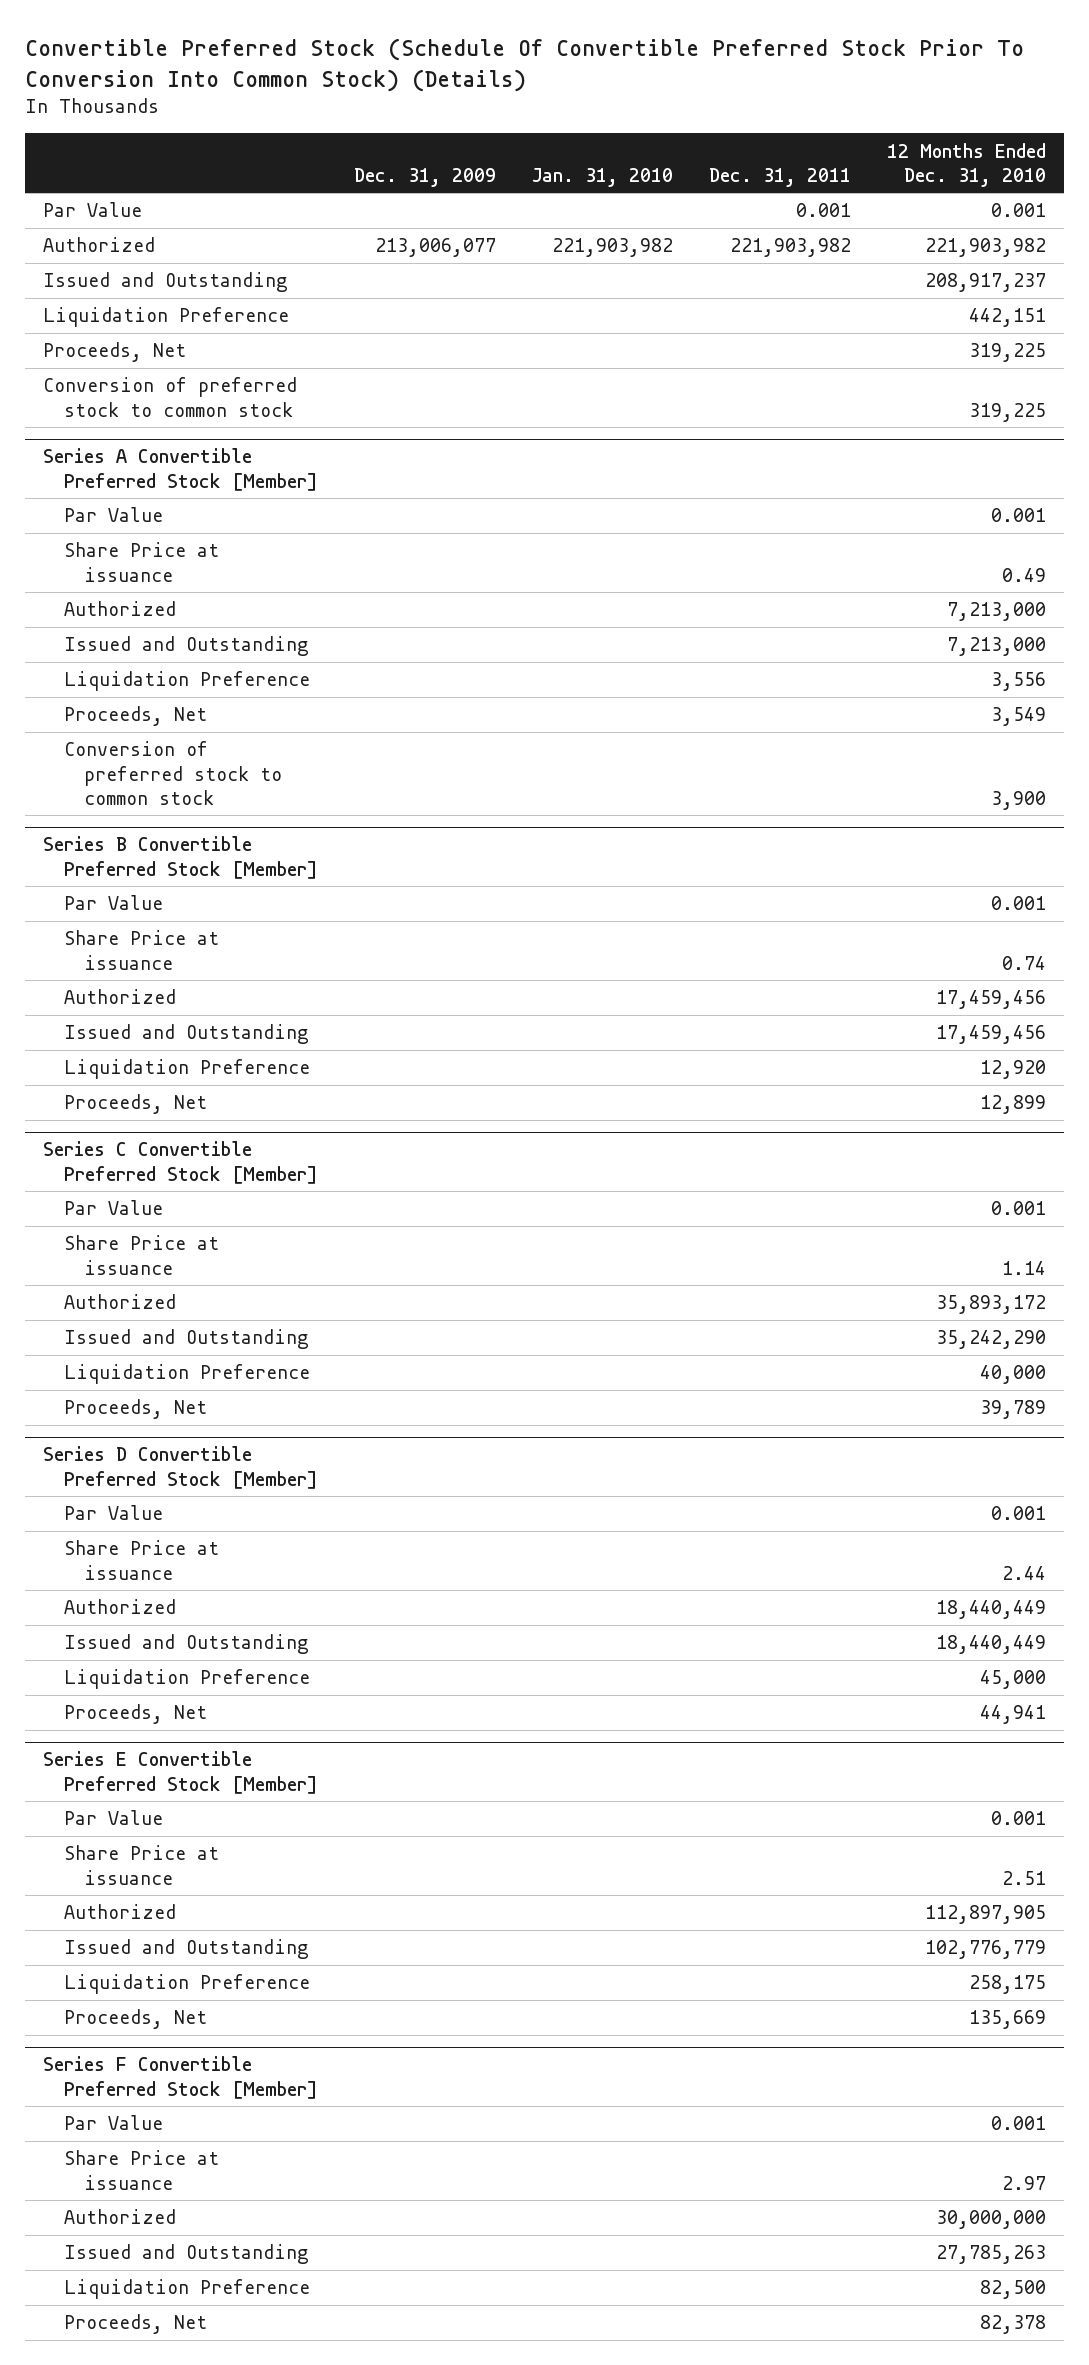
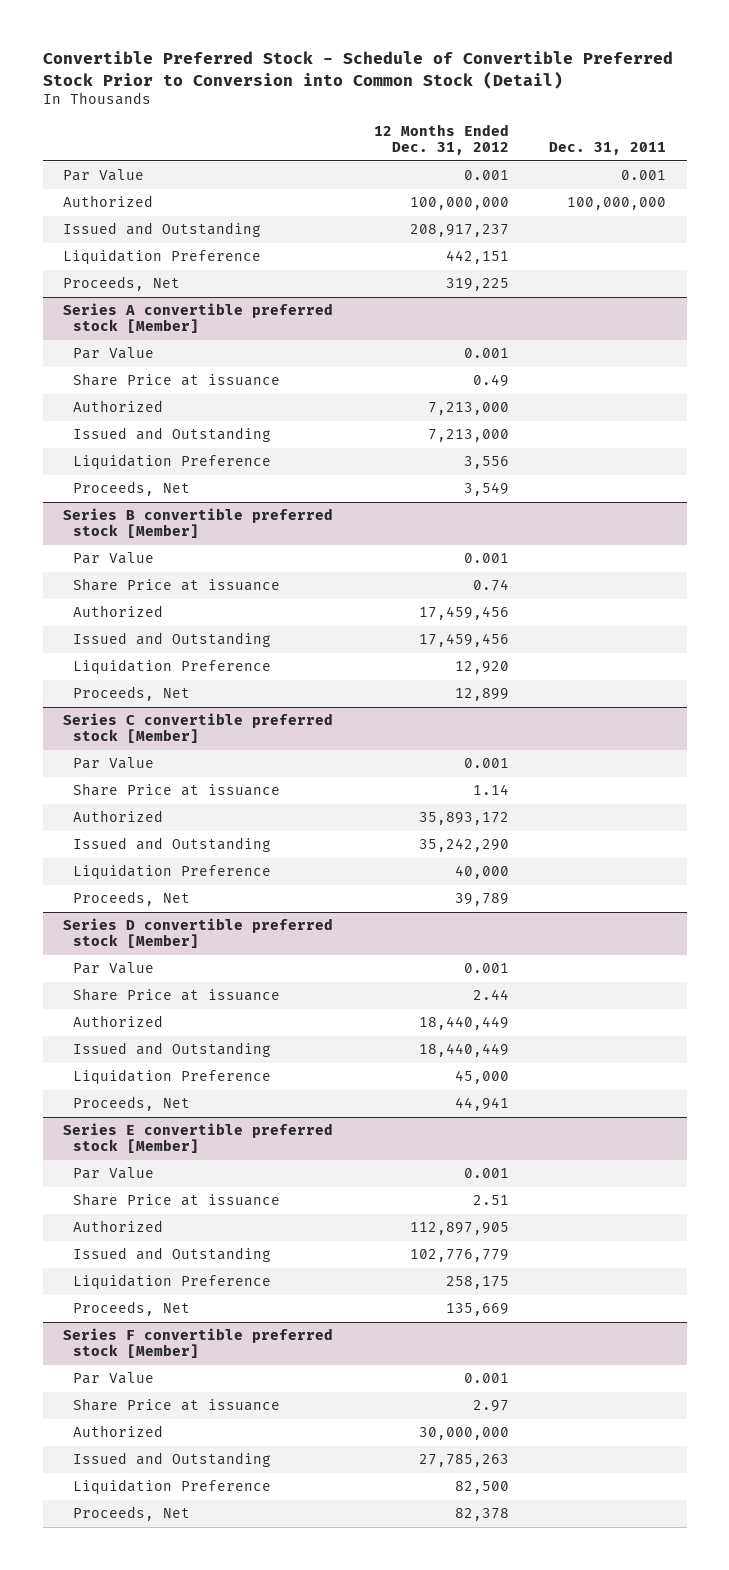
- Convertible Preferred Stock (Schedule Of Convertible Preferred Stock Prior To Conversion Into Common Stock) (Details)
+ Convertible Preferred Stock - Schedule of Convertible Preferred Stock Prior to Conversion into Common Stock (Detail)
- | Dec. 31, 2009 | Jan. 31, 2010 | Dec. 31, 2011 | 12 Months Ended Dec. 31, 2010
+ | 12 Months Ended Dec. 31, 2012 | Dec. 31, 2011
- Authorized | 213,006,077 | 221,903,982 | 221,903,982 | 221,903,982
+ Authorized | 100,000,000 | 100,000,000
- Conversion of preferred stock to common stock | | | | 319,225
- Series A Convertible Preferred Stock [Member]
+ Series A convertible preferred stock [Member]
- Conversion of preferred stock to common stock | | | | 3,900
- Series B Convertible Preferred Stock [Member]
+ Series B convertible preferred stock [Member]
- Series C Convertible Preferred Stock [Member]
+ Series C convertible preferred stock [Member]
- Series D Convertible Preferred Stock [Member]
+ Series D convertible preferred stock [Member]
- Series E Convertible Preferred Stock [Member]
+ Series E convertible preferred stock [Member]
- Series F Convertible Preferred Stock [Member]
+ Series F convertible preferred stock [Member]

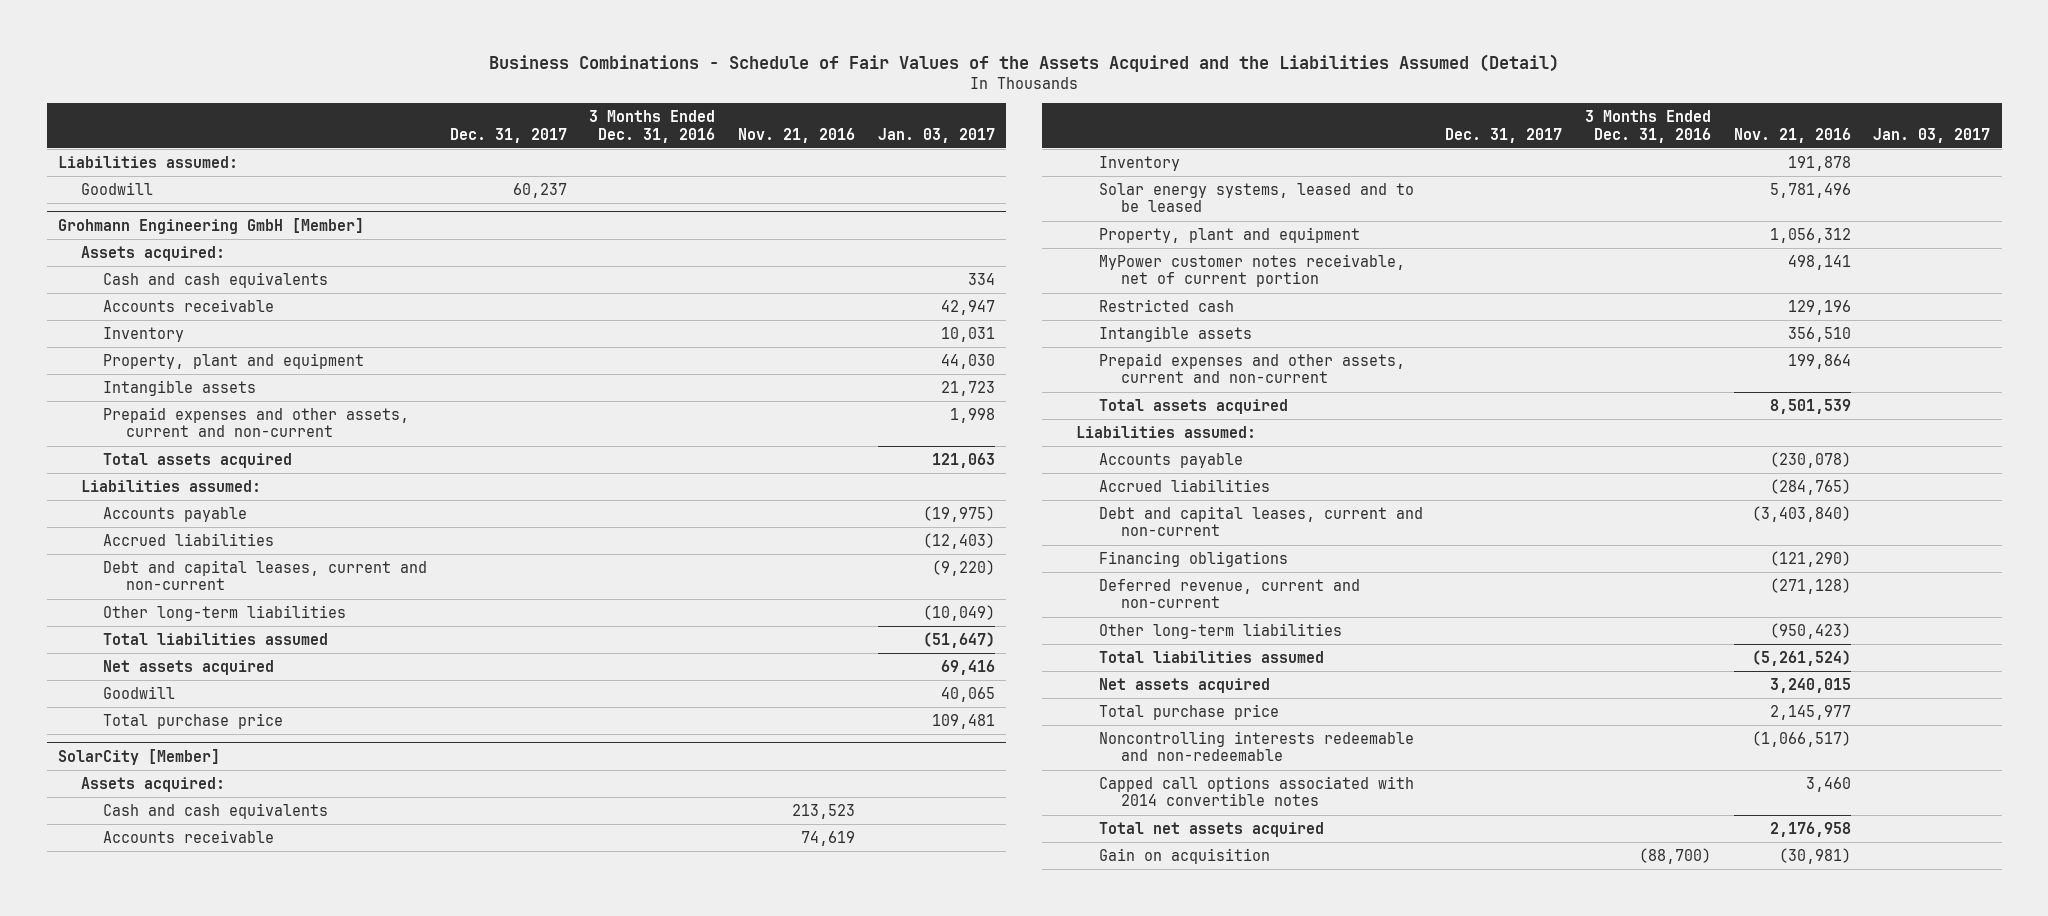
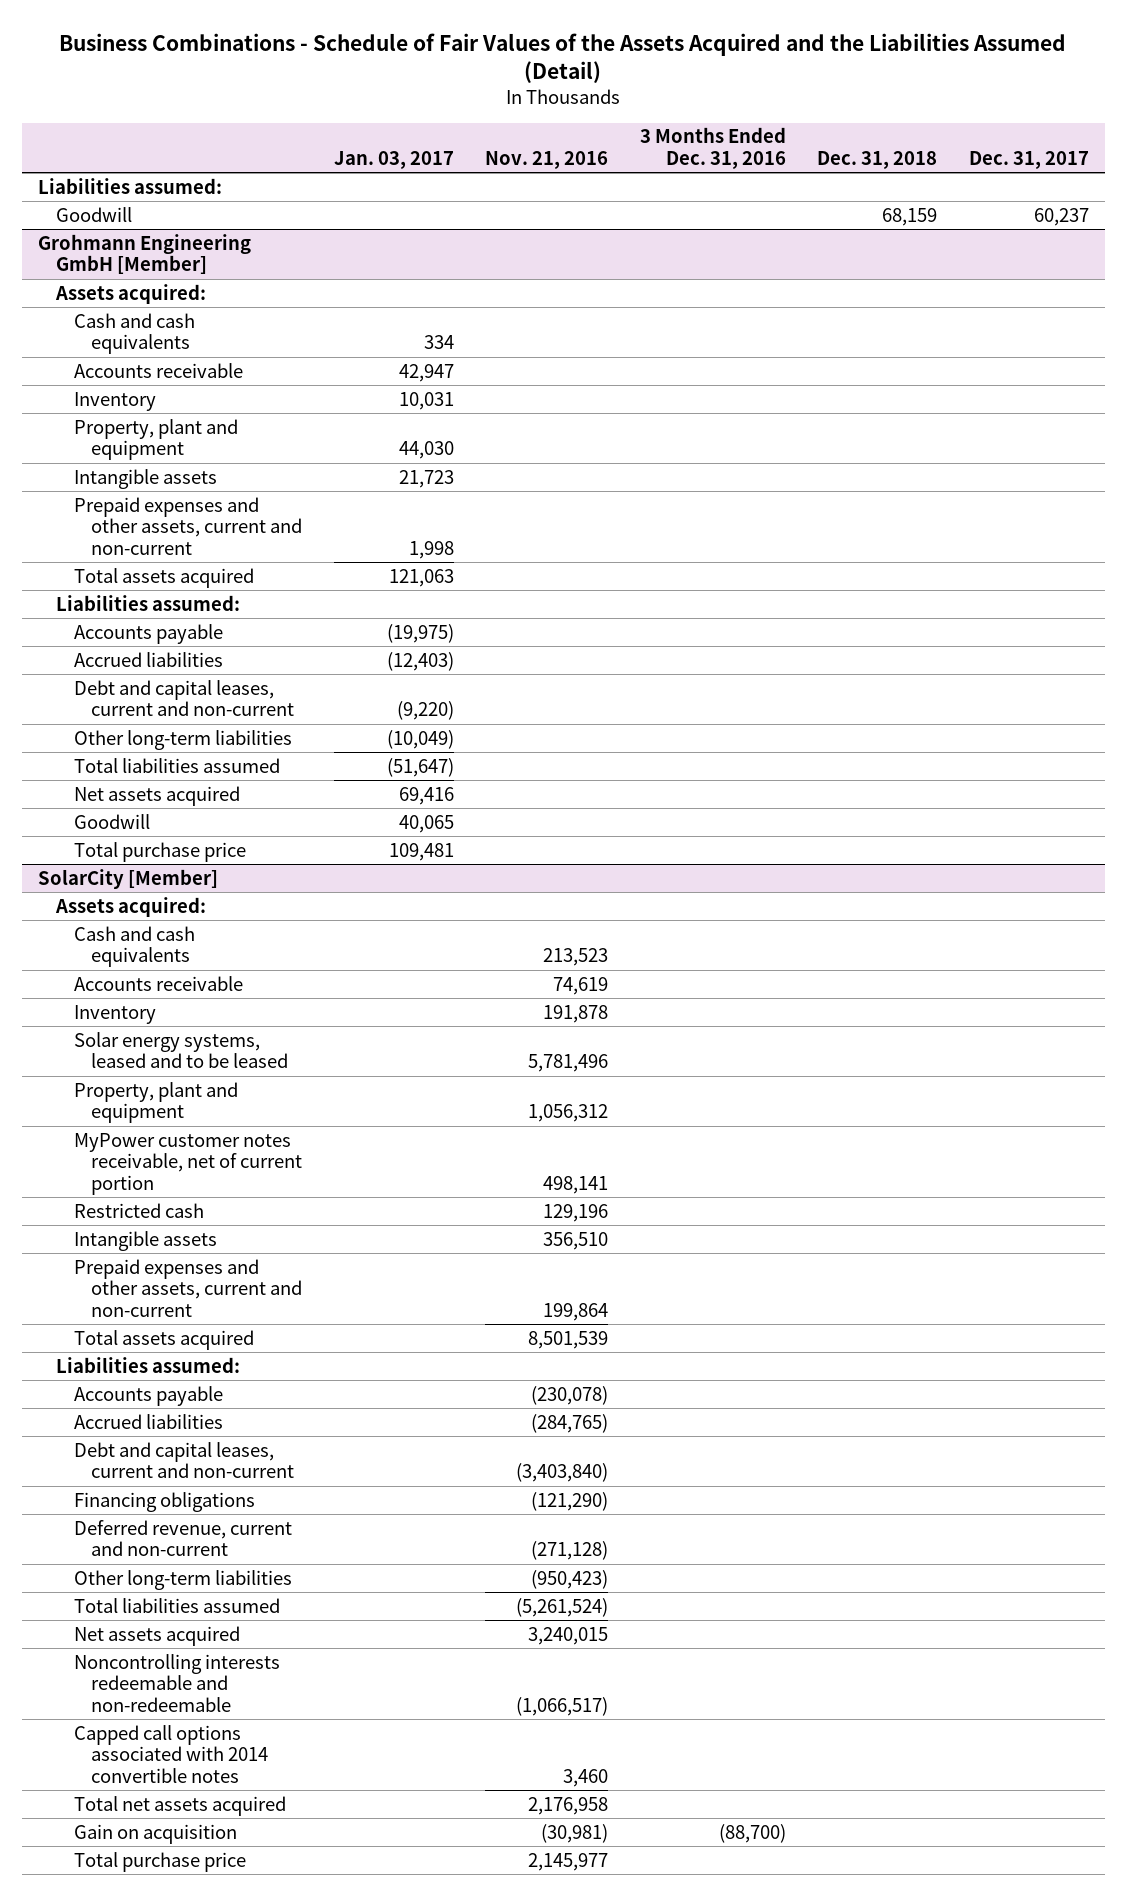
- | Dec. 31, 2017 | 3 Months Ended Dec. 31, 2016 | Nov. 21, 2016 | Jan. 03, 2017
+ | Jan. 03, 2017 | Nov. 21, 2016 | 3 Months Ended Dec. 31, 2016 | Dec. 31, 2018 | Dec. 31, 2017
@ SolarCity [Member]
moved down: Total purchase price | | 2,145,977 | | |

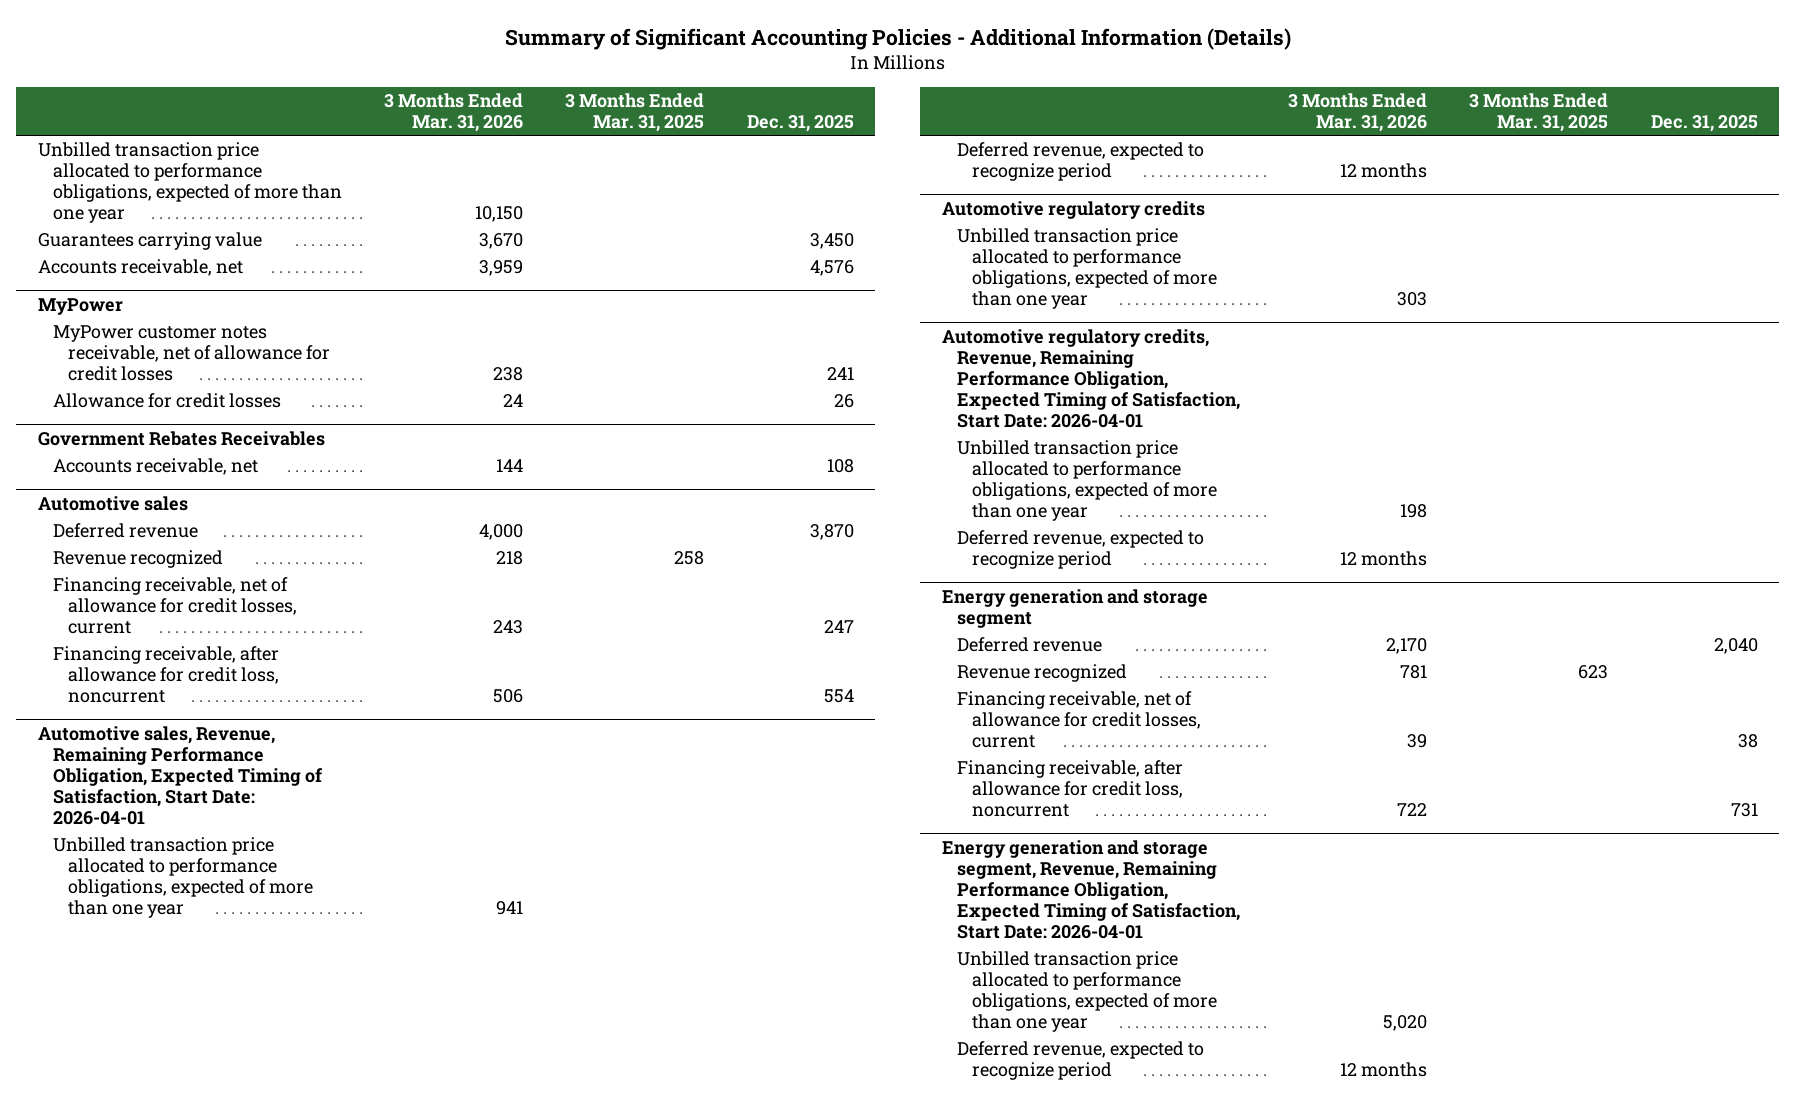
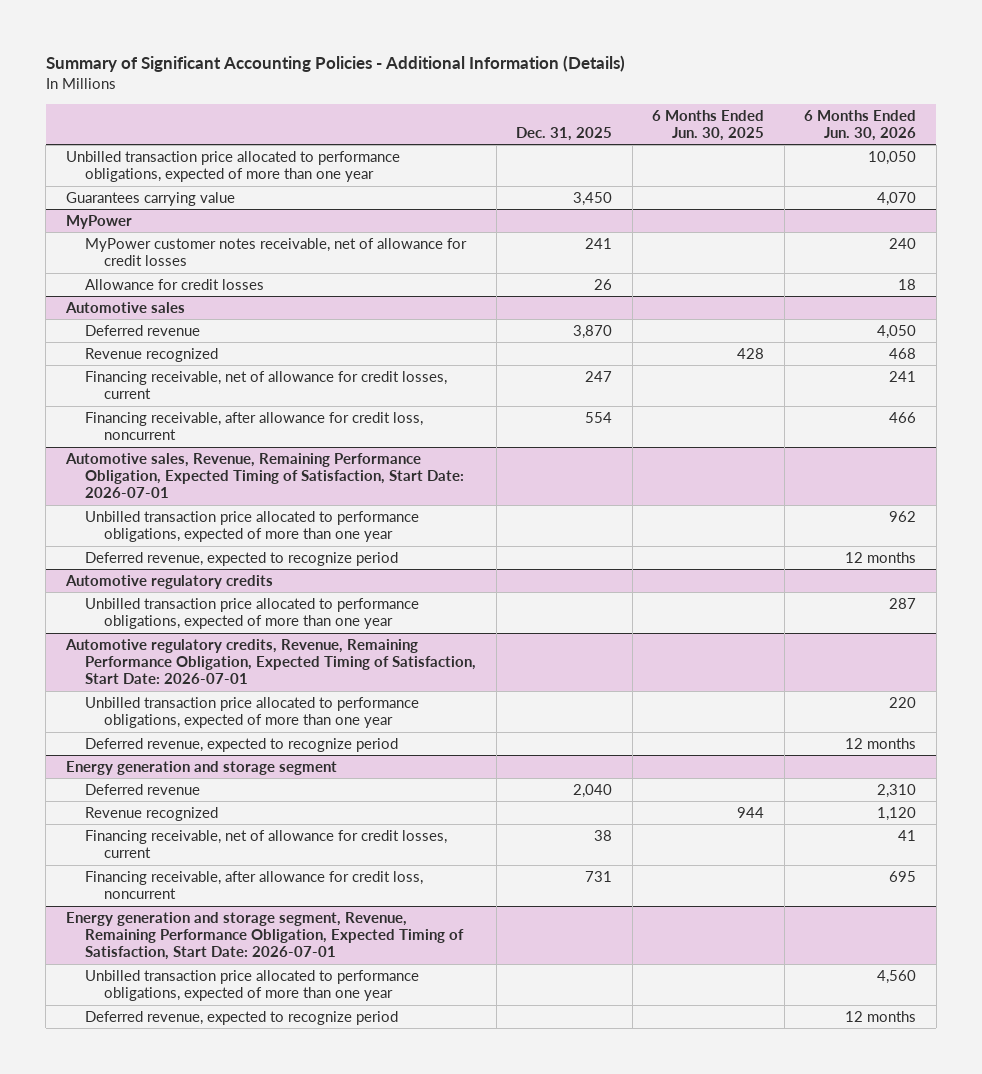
- | 3 Months Ended Mar. 31, 2026 | 3 Months Ended Mar. 31, 2025 | Dec. 31, 2025
+ | Dec. 31, 2025 | 6 Months Ended Jun. 30, 2025 | 6 Months Ended Jun. 30, 2026
- Accounts receivable, net | 3,959 | | 4,576
- Government Rebates Receivables
- Accounts receivable, net | 144 | | 108
- Automotive sales, Revenue, Remaining Performance Obligation, Expected Timing of Satisfaction, Start Date: 2026-04-01
+ Automotive sales, Revenue, Remaining Performance Obligation, Expected Timing of Satisfaction, Start Date: 2026-07-01
- Automotive regulatory credits, Revenue, Remaining Performance Obligation, Expected Timing of Satisfaction, Start Date: 2026-04-01
+ Automotive regulatory credits, Revenue, Remaining Performance Obligation, Expected Timing of Satisfaction, Start Date: 2026-07-01
- Energy generation and storage segment, Revenue, Remaining Performance Obligation, Expected Timing of Satisfaction, Start Date: 2026-04-01
+ Energy generation and storage segment, Revenue, Remaining Performance Obligation, Expected Timing of Satisfaction, Start Date: 2026-07-01

